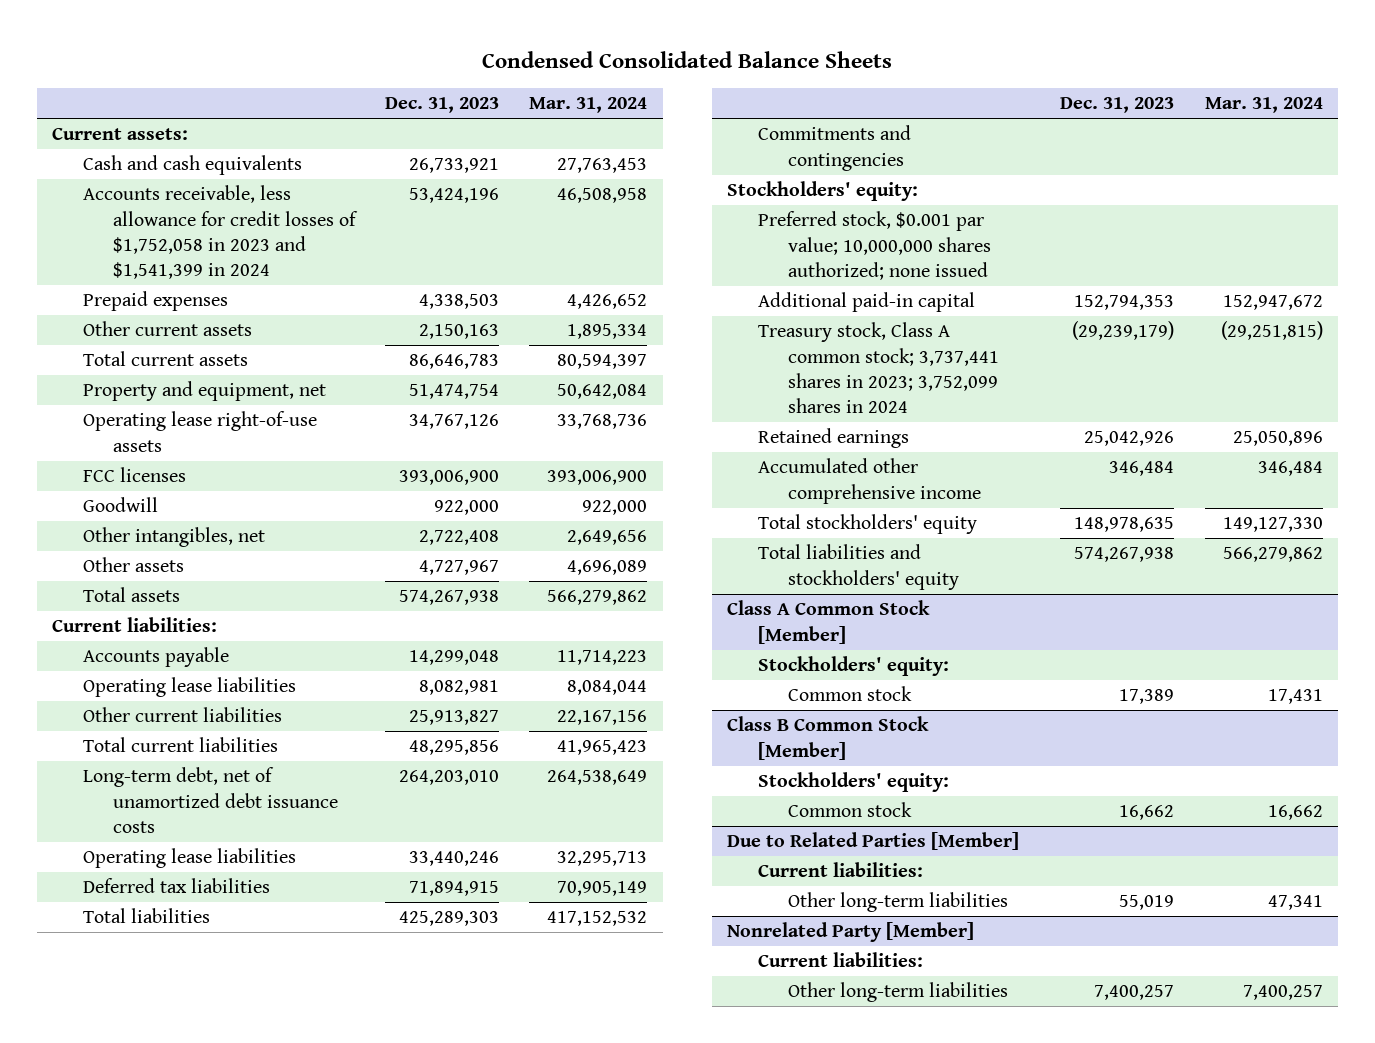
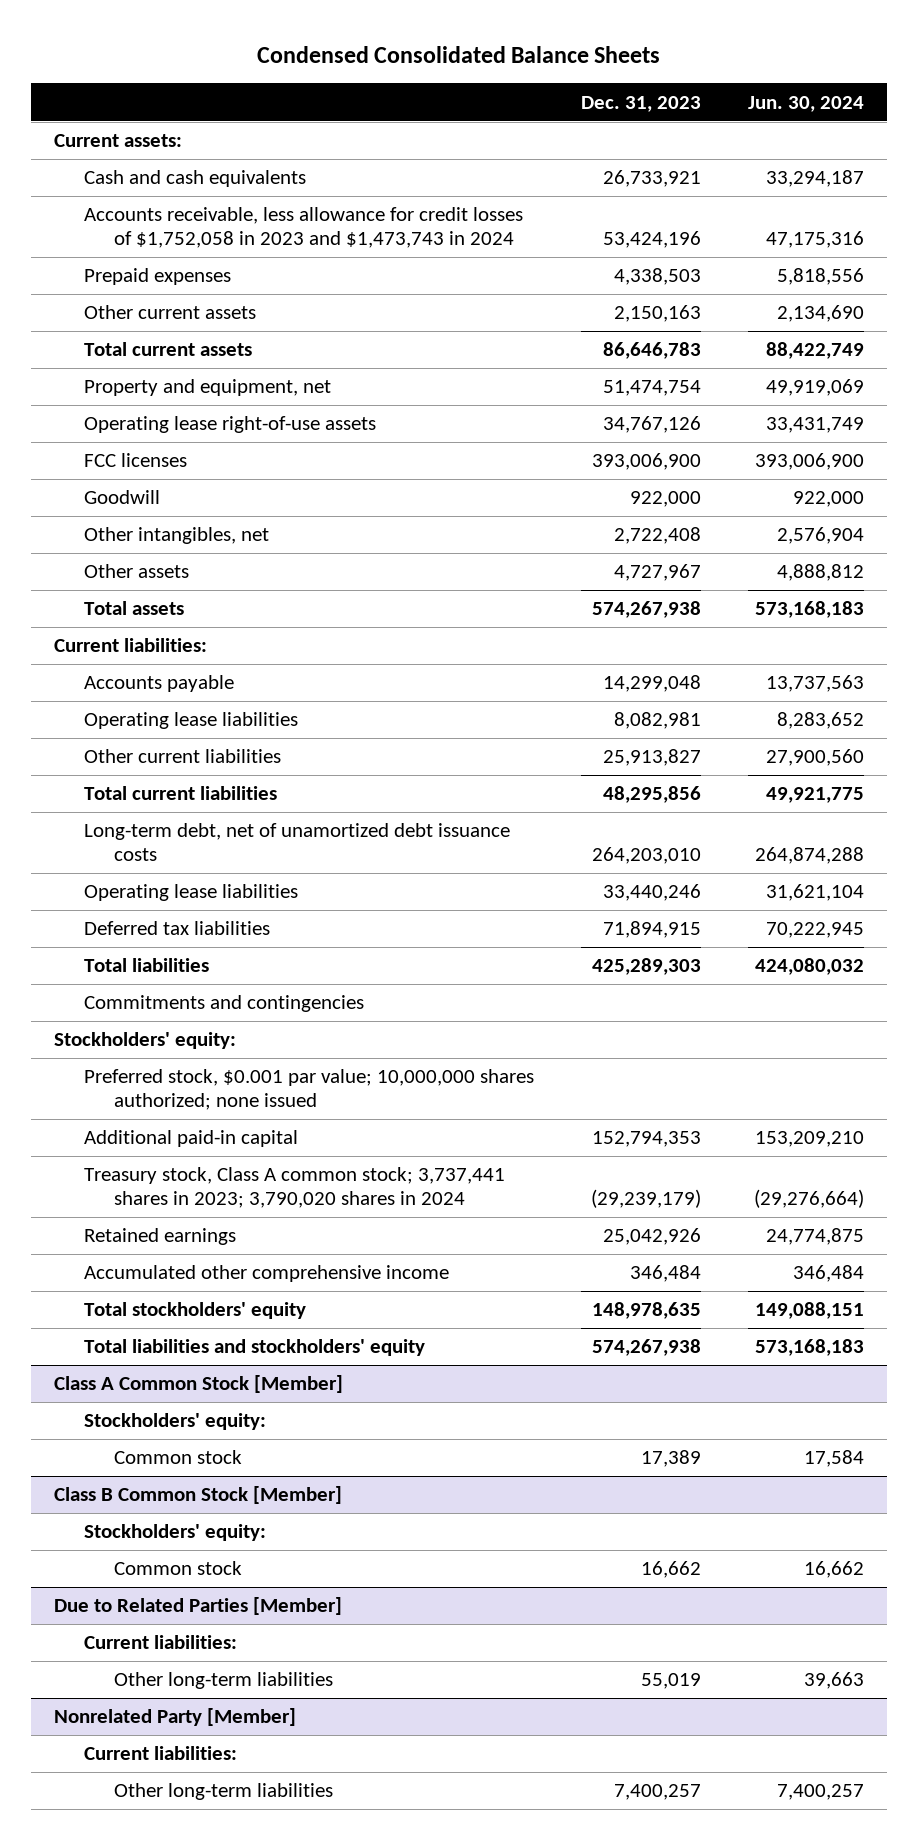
- | Dec. 31, 2023 | Mar. 31, 2024
+ | Dec. 31, 2023 | Jun. 30, 2024
- Accounts receivable, less allowance for credit losses of $1,752,058 in 2023 and $1,541,399 in 2024 | 53,424,196 | 46,508,958
+ Accounts receivable, less allowance for credit losses of $1,752,058 in 2023 and $1,473,743 in 2024 | 53,424,196 | 47,175,316
- Treasury stock, Class A common stock; 3,737,441 shares in 2023; 3,752,099 shares in 2024 | (29,239,179) | (29,251,815)
+ Treasury stock, Class A common stock; 3,737,441 shares in 2023; 3,790,020 shares in 2024 | (29,239,179) | (29,276,664)

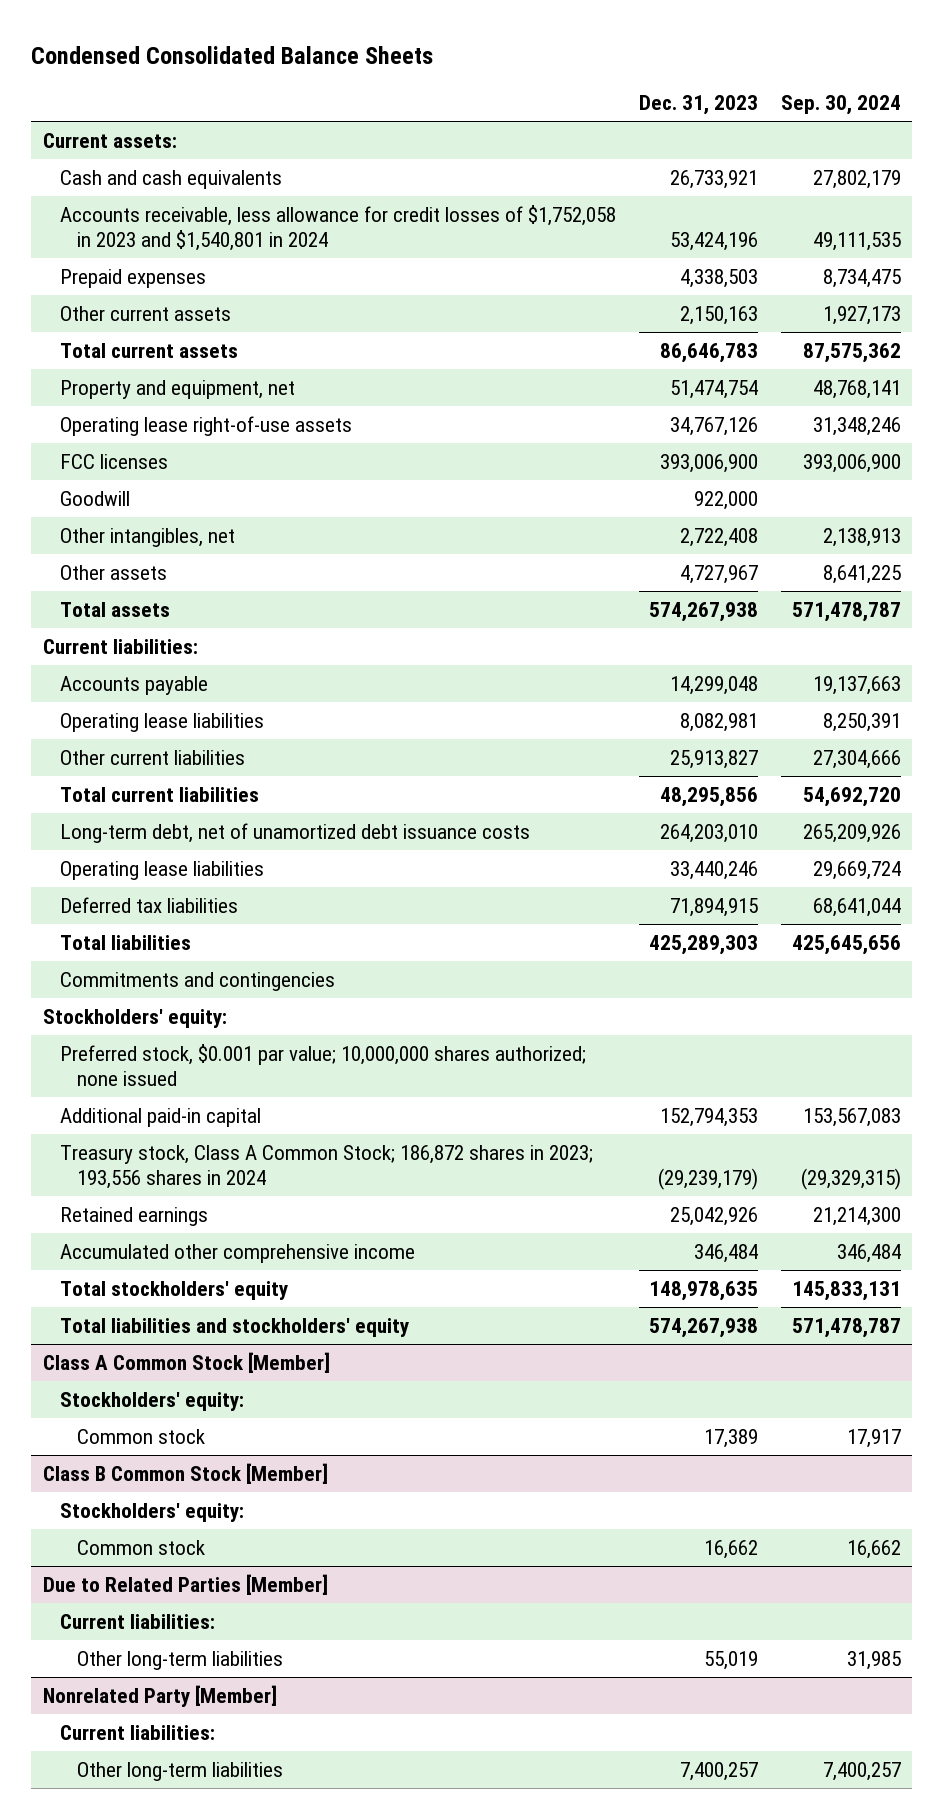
- | Dec. 31, 2023 | Jun. 30, 2024
+ | Dec. 31, 2023 | Sep. 30, 2024
- Accounts receivable, less allowance for credit losses of $1,752,058 in 2023 and $1,473,743 in 2024 | 53,424,196 | 47,175,316
+ Accounts receivable, less allowance for credit losses of $1,752,058 in 2023 and $1,540,801 in 2024 | 53,424,196 | 49,111,535
- Treasury stock, Class A common stock; 3,737,441 shares in 2023; 3,790,020 shares in 2024 | (29,239,179) | (29,276,664)
+ Treasury stock, Class A Common Stock; 186,872 shares in 2023; 193,556 shares in 2024 | (29,239,179) | (29,329,315)

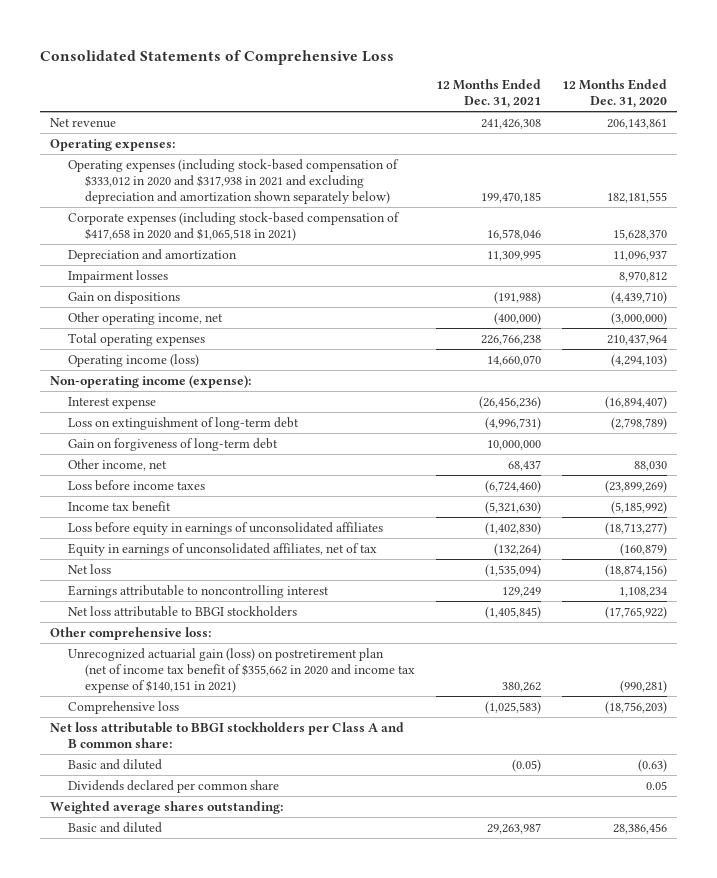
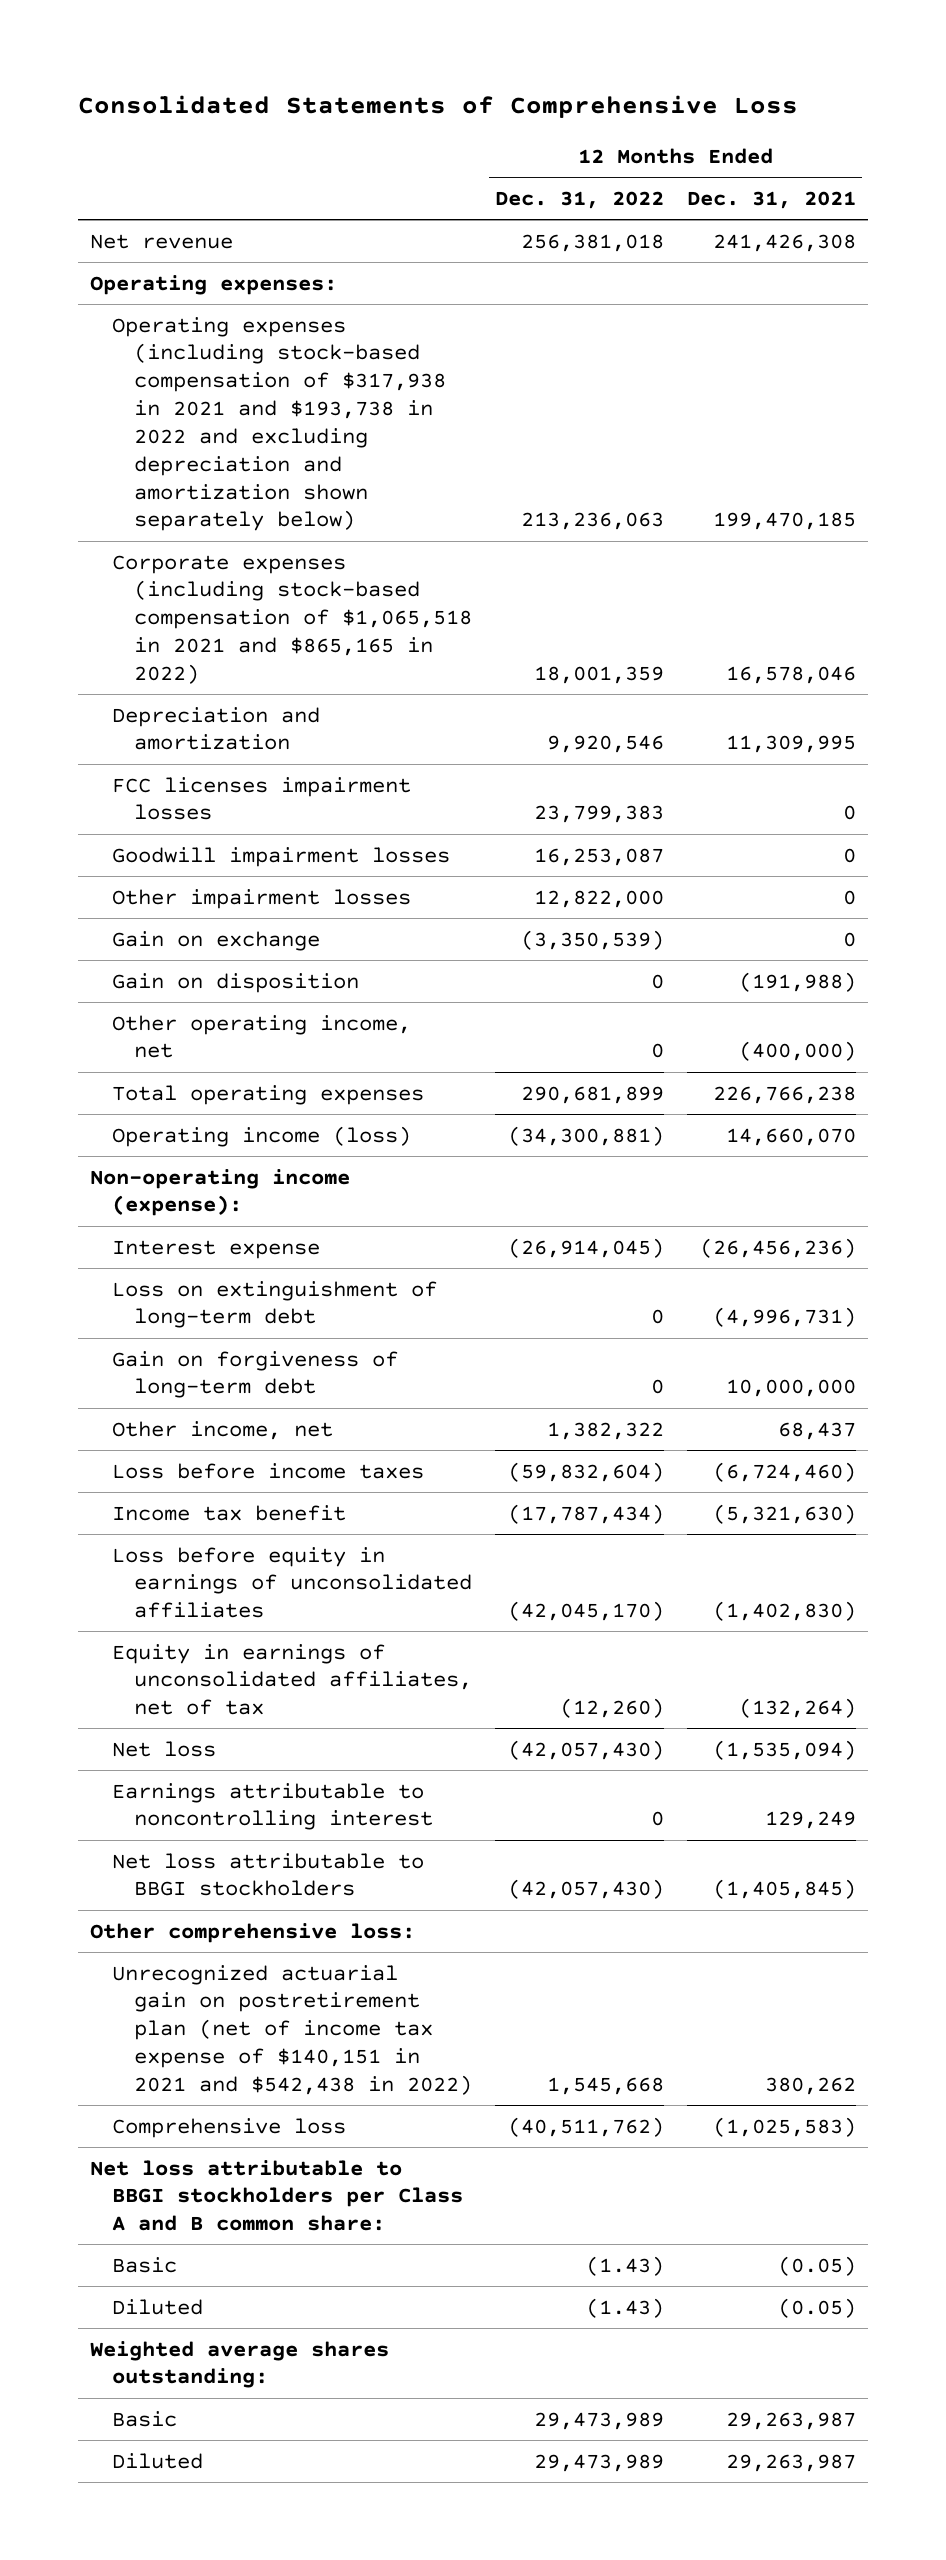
- | 12 Months Ended Dec. 31, 2021 | 12 Months Ended Dec. 31, 2020
+ | 12 Months Ended Dec. 31, 2022 | 12 Months Ended Dec. 31, 2021
- Operating expenses (including stock-based compensation of $333,012 in 2020 and $317,938 in 2021 and excluding depreciation and amortization shown separately below) | 199,470,185 | 182,181,555
- Corporate expenses (including stock-based compensation of $417,658 in 2020 and $1,065,518 in 2021) | 16,578,046 | 15,628,370
+ Operating expenses (including stock-based compensation of $317,938 in 2021 and $193,738 in 2022 and excluding depreciation and amortization shown separately below) | 213,236,063 | 199,470,185
+ Corporate expenses (including stock-based compensation of $1,065,518 in 2021 and $865,165 in 2022) | 18,001,359 | 16,578,046
- Impairment losses | | 8,970,812
- Gain on dispositions | (191,988) | (4,439,710)
+ FCC licenses impairment losses | 23,799,383 | 0
+ Goodwill impairment losses | 16,253,087 | 0
+ Other impairment losses | 12,822,000 | 0
+ Gain on exchange | (3,350,539) | 0
+ Gain on disposition | 0 | (191,988)
- Unrecognized actuarial gain (loss) on postretirement plan (net of income tax benefit of $355,662 in 2020 and income tax expense of $140,151 in 2021) | 380,262 | (990,281)
+ Unrecognized actuarial gain on postretirement plan (net of income tax expense of $140,151 in 2021 and $542,438 in 2022) | 1,545,668 | 380,262
- Basic and diluted | (0.05) | (0.63)
- Dividends declared per common share | | 0.05
+ Basic | (1.43) | (0.05)
+ Diluted | (1.43) | (0.05)
- Basic and diluted | 29,263,987 | 28,386,456
+ Basic | 29,473,989 | 29,263,987
+ Diluted | 29,473,989 | 29,263,987

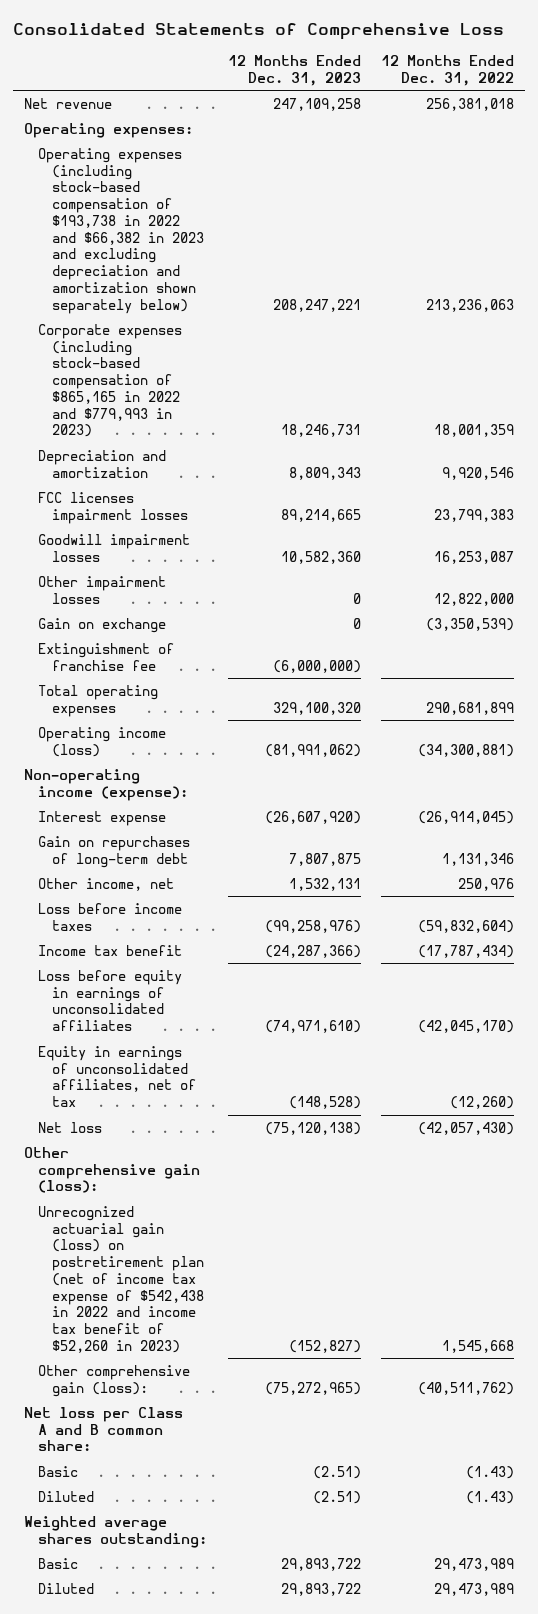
- | 12 Months Ended Dec. 31, 2022 | 12 Months Ended Dec. 31, 2021
+ | 12 Months Ended Dec. 31, 2023 | 12 Months Ended Dec. 31, 2022
- Operating expenses (including stock-based compensation of $317,938 in 2021 and $193,738 in 2022 and excluding depreciation and amortization shown separately below) | 213,236,063 | 199,470,185
- Corporate expenses (including stock-based compensation of $1,065,518 in 2021 and $865,165 in 2022) | 18,001,359 | 16,578,046
+ Operating expenses (including stock-based compensation of $193,738 in 2022 and $66,382 in 2023 and excluding depreciation and amortization shown separately below) | 208,247,221 | 213,236,063
+ Corporate expenses (including stock-based compensation of $865,165 in 2022 and $779,993 in 2023) | 18,246,731 | 18,001,359
- Gain on disposition | 0 | (191,988)
- Other operating income, net | 0 | (400,000)
+ Extinguishment of franchise fee | (6,000,000) |
- Loss on extinguishment of long-term debt | 0 | (4,996,731)
- Gain on forgiveness of long-term debt | 0 | 10,000,000
- Other income, net | 1,382,322 | 68,437
+ Gain on repurchases of long-term debt | 7,807,875 | 1,131,346
+ Other income, net | 1,532,131 | 250,976
- Earnings attributable to noncontrolling interest | 0 | 129,249
- Net loss attributable to BBGI stockholders | (42,057,430) | (1,405,845)
- Other comprehensive loss:
- Unrecognized actuarial gain on postretirement plan (net of income tax expense of $140,151 in 2021 and $542,438 in 2022) | 1,545,668 | 380,262
- Comprehensive loss | (40,511,762) | (1,025,583)
- Net loss attributable to BBGI stockholders per Class A and B common share:
+ Other comprehensive gain (loss):
+ Unrecognized actuarial gain (loss) on postretirement plan (net of income tax expense of $542,438 in 2022 and income tax benefit of $52,260 in 2023) | (152,827) | 1,545,668
+ Other comprehensive gain (loss): | (75,272,965) | (40,511,762)
+ Net loss per Class A and B common share:

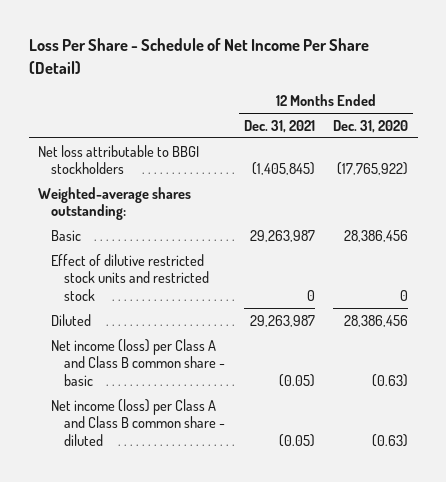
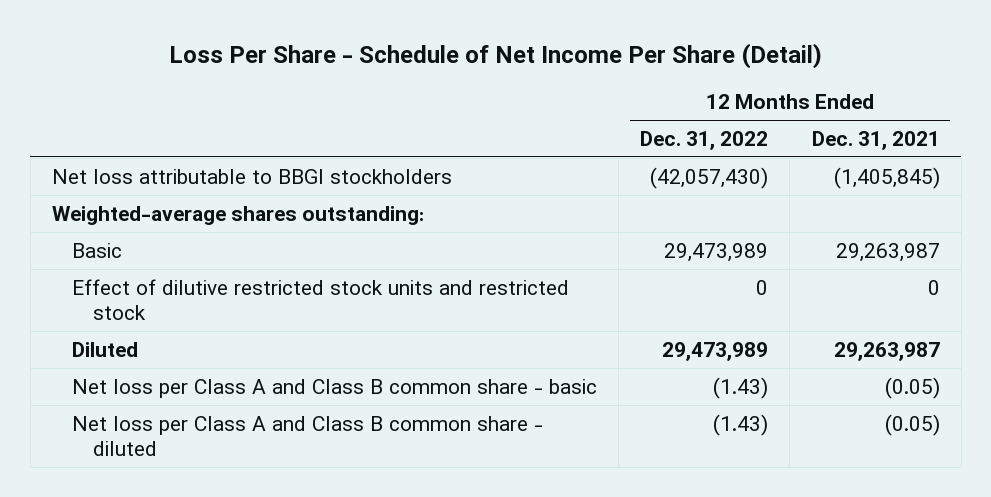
- | 12 Months Ended Dec. 31, 2021 | 12 Months Ended Dec. 31, 2020
+ | 12 Months Ended Dec. 31, 2022 | 12 Months Ended Dec. 31, 2021
- Net income (loss) per Class A and Class B common share - basic | (0.05) | (0.63)
- Net income (loss) per Class A and Class B common share - diluted | (0.05) | (0.63)
+ Net loss per Class A and Class B common share - basic | (1.43) | (0.05)
+ Net loss per Class A and Class B common share - diluted | (1.43) | (0.05)

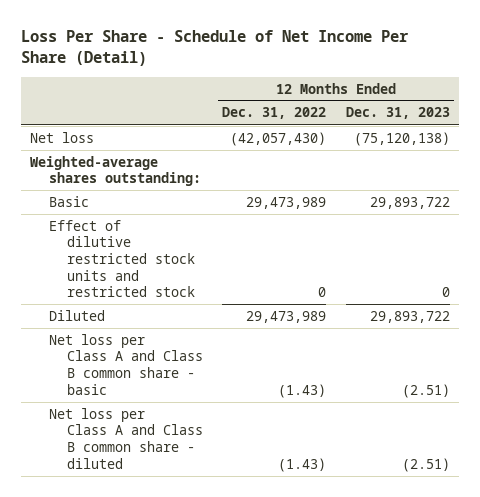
- | 12 Months Ended Dec. 31, 2022 | 12 Months Ended Dec. 31, 2021
+ | 12 Months Ended Dec. 31, 2022 | 12 Months Ended Dec. 31, 2023
- Net loss attributable to BBGI stockholders | (42,057,430) | (1,405,845)
+ Net loss | (42,057,430) | (75,120,138)

